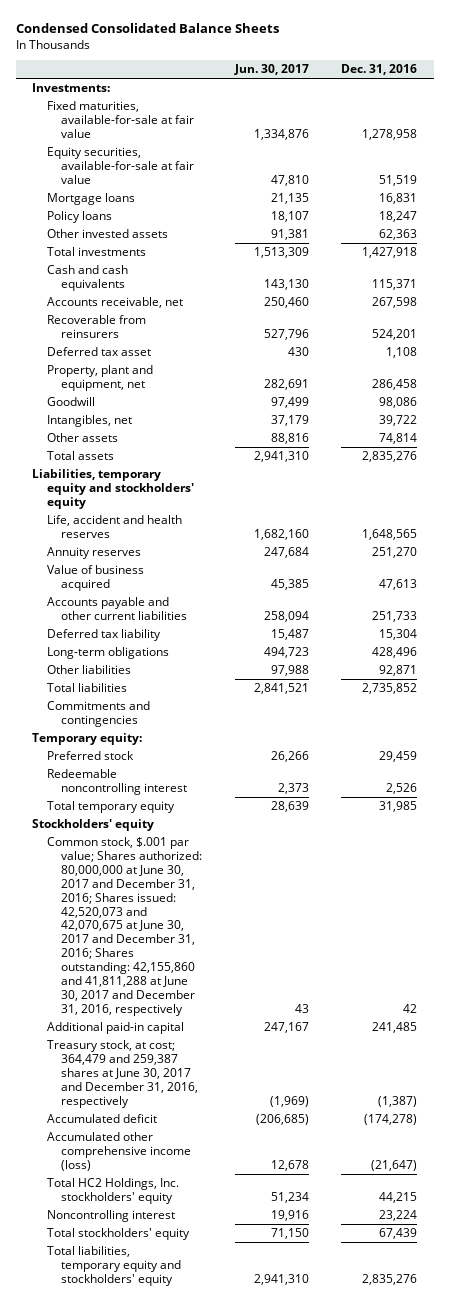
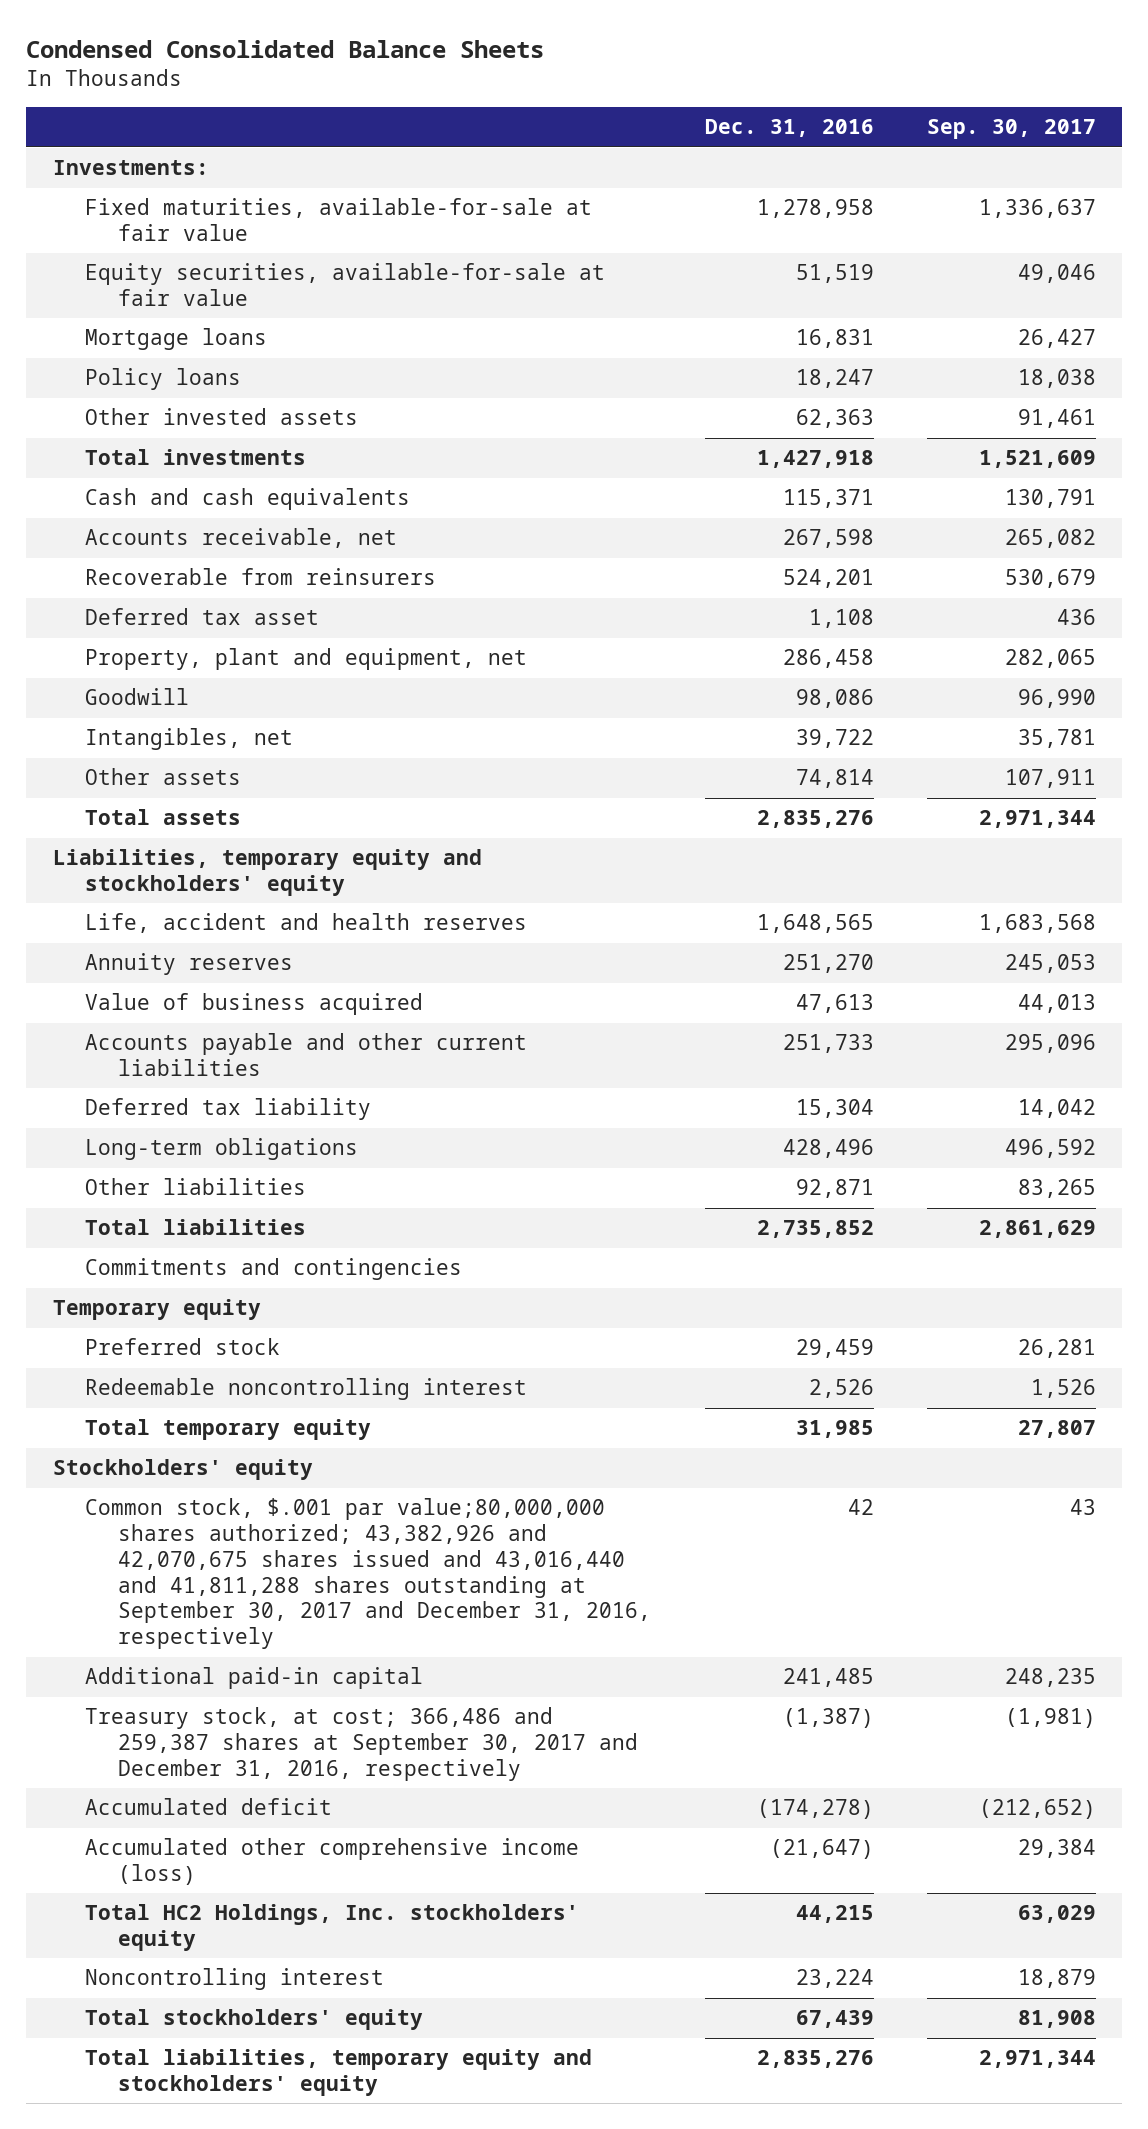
- | Jun. 30, 2017 | Dec. 31, 2016
+ | Dec. 31, 2016 | Sep. 30, 2017
- Temporary equity:
+ Temporary equity
- Common stock, $.001 par value; Shares authorized: 80,000,000 at June 30, 2017 and December 31, 2016; Shares issued: 42,520,073 and 42,070,675 at June 30, 2017 and December 31, 2016; Shares outstanding: 42,155,860 and 41,811,288 at June 30, 2017 and December 31, 2016, respectively | 43 | 42
+ Common stock, $.001 par value;80,000,000 shares authorized; 43,382,926 and 42,070,675 shares issued and 43,016,440 and 41,811,288 shares outstanding at September 30, 2017 and December 31, 2016, respectively | 42 | 43
- Treasury stock, at cost; 364,479 and 259,387 shares at June 30, 2017 and December 31, 2016, respectively | (1,969) | (1,387)
+ Treasury stock, at cost; 366,486 and 259,387 shares at September 30, 2017 and December 31, 2016, respectively | (1,387) | (1,981)

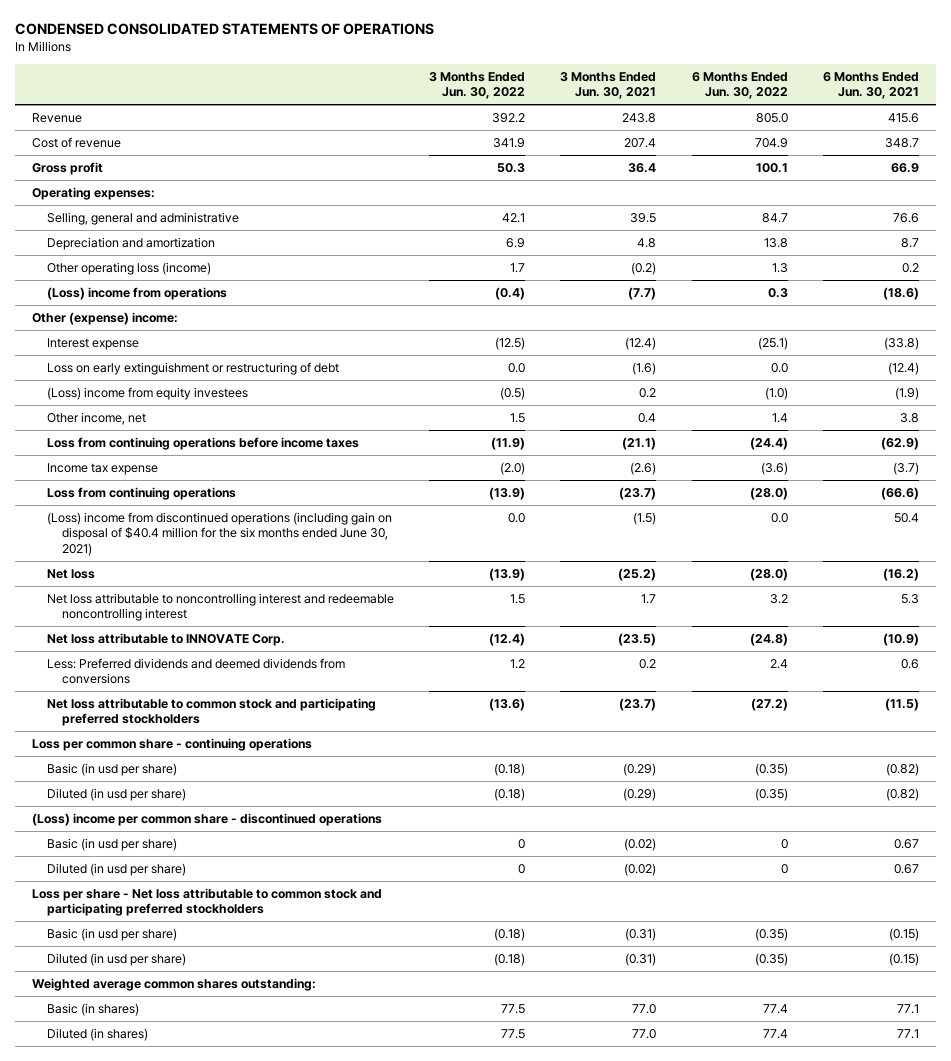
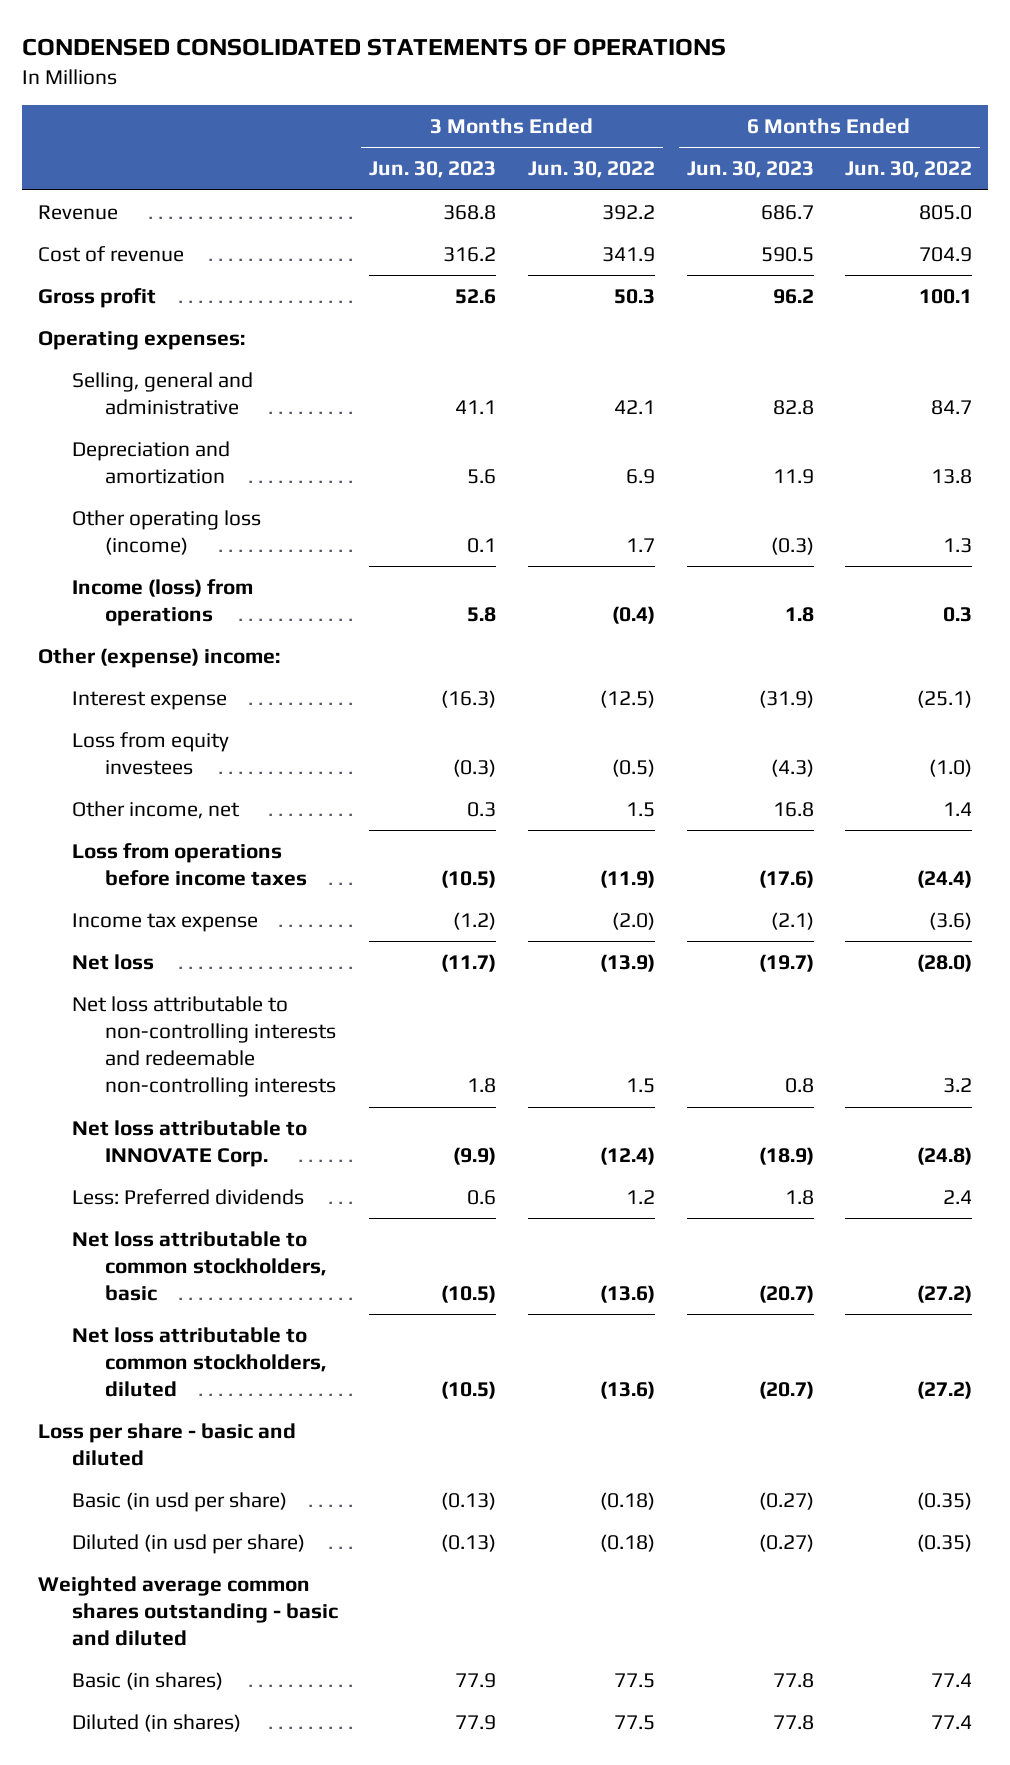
- | 3 Months Ended Jun. 30, 2022 | 3 Months Ended Jun. 30, 2021 | 6 Months Ended Jun. 30, 2022 | 6 Months Ended Jun. 30, 2021
+ | 3 Months Ended Jun. 30, 2023 | 3 Months Ended Jun. 30, 2022 | 6 Months Ended Jun. 30, 2023 | 6 Months Ended Jun. 30, 2022
- (Loss) income from operations | (0.4) | (7.7) | 0.3 | (18.6)
+ Income (loss) from operations | 5.8 | (0.4) | 1.8 | 0.3
- Loss on early extinguishment or restructuring of debt | 0.0 | (1.6) | 0.0 | (12.4)
- (Loss) income from equity investees | (0.5) | 0.2 | (1.0) | (1.9)
+ Loss from equity investees | (0.3) | (0.5) | (4.3) | (1.0)
- Loss from continuing operations before income taxes | (11.9) | (21.1) | (24.4) | (62.9)
+ Loss from operations before income taxes | (10.5) | (11.9) | (17.6) | (24.4)
- Loss from continuing operations | (13.9) | (23.7) | (28.0) | (66.6)
- (Loss) income from discontinued operations (including gain on disposal of $40.4 million for the six months ended June 30, 2021) | 0.0 | (1.5) | 0.0 | 50.4
- Net loss attributable to noncontrolling interest and redeemable noncontrolling interest | 1.5 | 1.7 | 3.2 | 5.3
+ Net loss attributable to non-controlling interests and redeemable non-controlling interests | 1.8 | 1.5 | 0.8 | 3.2
- Less: Preferred dividends and deemed dividends from conversions | 1.2 | 0.2 | 2.4 | 0.6
- Net loss attributable to common stock and participating preferred stockholders | (13.6) | (23.7) | (27.2) | (11.5)
- Loss per common share - continuing operations
- Basic (in usd per share) | (0.18) | (0.29) | (0.35) | (0.82)
- Diluted (in usd per share) | (0.18) | (0.29) | (0.35) | (0.82)
- (Loss) income per common share - discontinued operations
- Basic (in usd per share) | 0 | (0.02) | 0 | 0.67
- Diluted (in usd per share) | 0 | (0.02) | 0 | 0.67
- Loss per share - Net loss attributable to common stock and participating preferred stockholders
+ Less: Preferred dividends | 0.6 | 1.2 | 1.8 | 2.4
+ Net loss attributable to common stockholders, basic | (10.5) | (13.6) | (20.7) | (27.2)
+ Net loss attributable to common stockholders, diluted | (10.5) | (13.6) | (20.7) | (27.2)
+ Loss per share - basic and diluted
- Weighted average common shares outstanding:
+ Weighted average common shares outstanding - basic and diluted

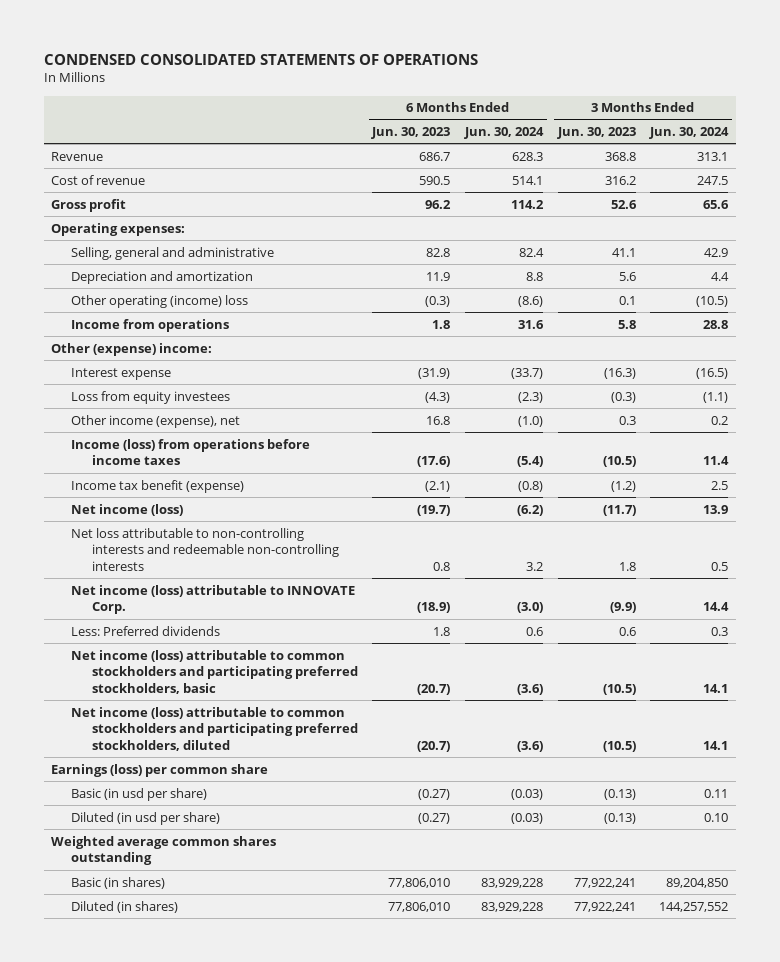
- | 3 Months Ended Jun. 30, 2023 | 3 Months Ended Jun. 30, 2022 | 6 Months Ended Jun. 30, 2023 | 6 Months Ended Jun. 30, 2022
+ | 6 Months Ended Jun. 30, 2023 | 6 Months Ended Jun. 30, 2024 | 3 Months Ended Jun. 30, 2023 | 3 Months Ended Jun. 30, 2024
- Other operating loss (income) | 0.1 | 1.7 | (0.3) | 1.3
- Income (loss) from operations | 5.8 | (0.4) | 1.8 | 0.3
+ Other operating (income) loss | (0.3) | (8.6) | 0.1 | (10.5)
+ Income from operations | 1.8 | 31.6 | 5.8 | 28.8
- Other income, net | 0.3 | 1.5 | 16.8 | 1.4
- Loss from operations before income taxes | (10.5) | (11.9) | (17.6) | (24.4)
- Income tax expense | (1.2) | (2.0) | (2.1) | (3.6)
- Net loss | (11.7) | (13.9) | (19.7) | (28.0)
+ Other income (expense), net | 16.8 | (1.0) | 0.3 | 0.2
+ Income (loss) from operations before income taxes | (17.6) | (5.4) | (10.5) | 11.4
+ Income tax benefit (expense) | (2.1) | (0.8) | (1.2) | 2.5
+ Net income (loss) | (19.7) | (6.2) | (11.7) | 13.9
- Net loss attributable to INNOVATE Corp. | (9.9) | (12.4) | (18.9) | (24.8)
+ Net income (loss) attributable to INNOVATE Corp. | (18.9) | (3.0) | (9.9) | 14.4
- Net loss attributable to common stockholders, basic | (10.5) | (13.6) | (20.7) | (27.2)
- Net loss attributable to common stockholders, diluted | (10.5) | (13.6) | (20.7) | (27.2)
- Loss per share - basic and diluted
+ Net income (loss) attributable to common stockholders and participating preferred stockholders, basic | (20.7) | (3.6) | (10.5) | 14.1
+ Net income (loss) attributable to common stockholders and participating preferred stockholders, diluted | (20.7) | (3.6) | (10.5) | 14.1
+ Earnings (loss) per common share
- Weighted average common shares outstanding - basic and diluted
- Basic (in shares) | 77.9 | 77.5 | 77.8 | 77.4
- Diluted (in shares) | 77.9 | 77.5 | 77.8 | 77.4
+ Weighted average common shares outstanding
+ Basic (in shares) | 77,806,010 | 83,929,228 | 77,922,241 | 89,204,850
+ Diluted (in shares) | 77,806,010 | 83,929,228 | 77,922,241 | 144,257,552

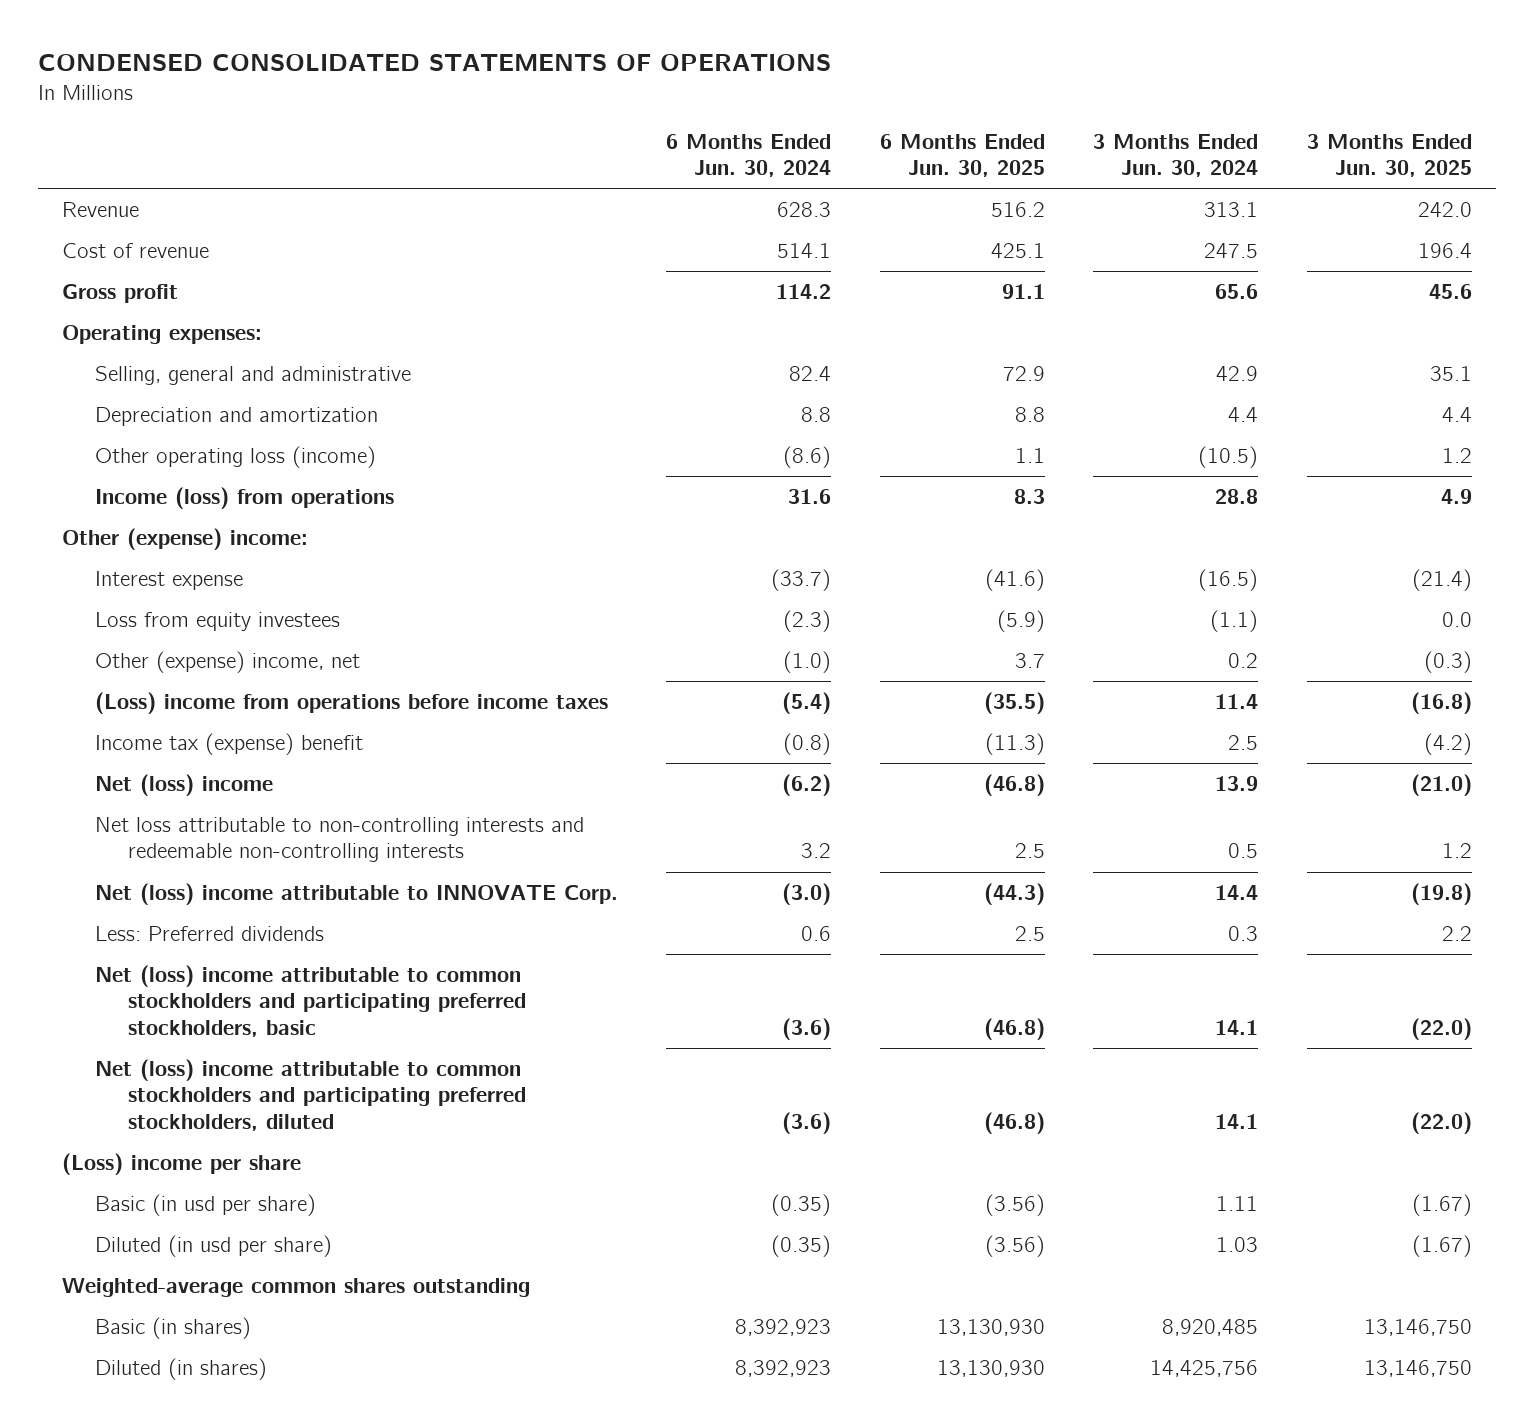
- | 6 Months Ended Jun. 30, 2023 | 6 Months Ended Jun. 30, 2024 | 3 Months Ended Jun. 30, 2023 | 3 Months Ended Jun. 30, 2024
+ | 6 Months Ended Jun. 30, 2024 | 6 Months Ended Jun. 30, 2025 | 3 Months Ended Jun. 30, 2024 | 3 Months Ended Jun. 30, 2025
- Other operating (income) loss | (0.3) | (8.6) | 0.1 | (10.5)
- Income from operations | 1.8 | 31.6 | 5.8 | 28.8
+ Other operating loss (income) | (8.6) | 1.1 | (10.5) | 1.2
+ Income (loss) from operations | 31.6 | 8.3 | 28.8 | 4.9
- Other income (expense), net | 16.8 | (1.0) | 0.3 | 0.2
- Income (loss) from operations before income taxes | (17.6) | (5.4) | (10.5) | 11.4
- Income tax benefit (expense) | (2.1) | (0.8) | (1.2) | 2.5
- Net income (loss) | (19.7) | (6.2) | (11.7) | 13.9
+ Other (expense) income, net | (1.0) | 3.7 | 0.2 | (0.3)
+ (Loss) income from operations before income taxes | (5.4) | (35.5) | 11.4 | (16.8)
+ Income tax (expense) benefit | (0.8) | (11.3) | 2.5 | (4.2)
+ Net (loss) income | (6.2) | (46.8) | 13.9 | (21.0)
- Net income (loss) attributable to INNOVATE Corp. | (18.9) | (3.0) | (9.9) | 14.4
+ Net (loss) income attributable to INNOVATE Corp. | (3.0) | (44.3) | 14.4 | (19.8)
- Net income (loss) attributable to common stockholders and participating preferred stockholders, basic | (20.7) | (3.6) | (10.5) | 14.1
- Net income (loss) attributable to common stockholders and participating preferred stockholders, diluted | (20.7) | (3.6) | (10.5) | 14.1
- Earnings (loss) per common share
- Basic (in usd per share) | (0.27) | (0.03) | (0.13) | 0.11
- Diluted (in usd per share) | (0.27) | (0.03) | (0.13) | 0.10
- Weighted average common shares outstanding
- Basic (in shares) | 77,806,010 | 83,929,228 | 77,922,241 | 89,204,850
- Diluted (in shares) | 77,806,010 | 83,929,228 | 77,922,241 | 144,257,552
+ Net (loss) income attributable to common stockholders and participating preferred stockholders, basic | (3.6) | (46.8) | 14.1 | (22.0)
+ Net (loss) income attributable to common stockholders and participating preferred stockholders, diluted | (3.6) | (46.8) | 14.1 | (22.0)
+ (Loss) income per share
+ Basic (in usd per share) | (0.35) | (3.56) | 1.11 | (1.67)
+ Diluted (in usd per share) | (0.35) | (3.56) | 1.03 | (1.67)
+ Weighted-average common shares outstanding
+ Basic (in shares) | 8,392,923 | 13,130,930 | 8,920,485 | 13,146,750
+ Diluted (in shares) | 8,392,923 | 13,130,930 | 14,425,756 | 13,146,750

